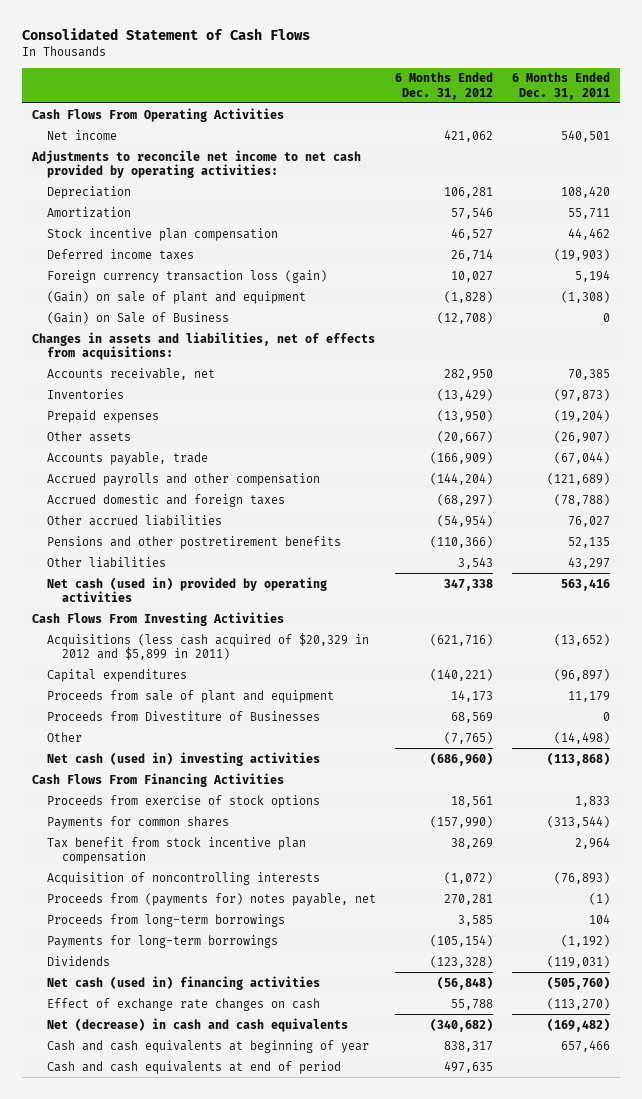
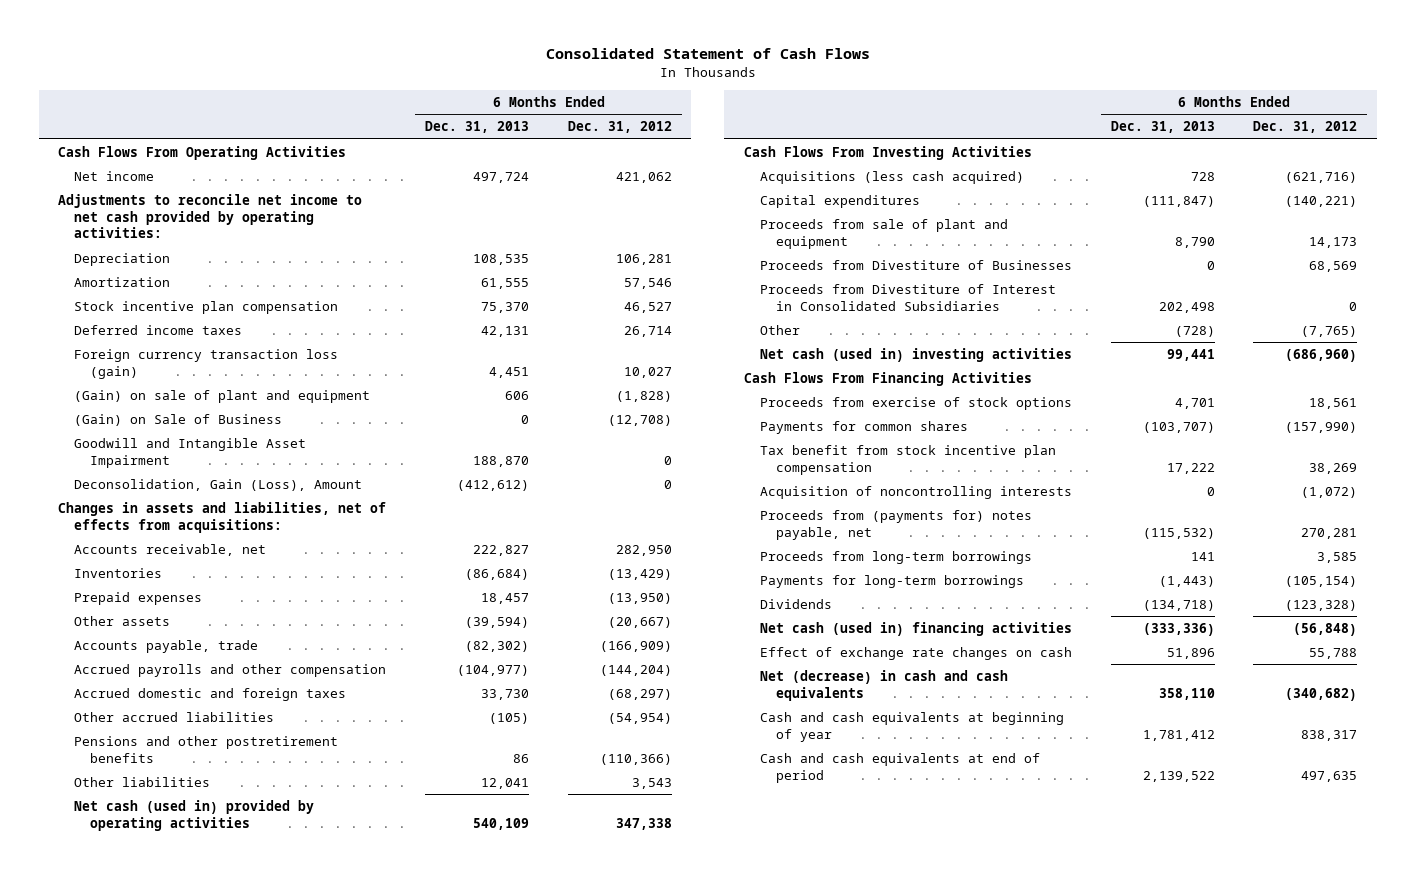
- | 6 Months Ended Dec. 31, 2012 | 6 Months Ended Dec. 31, 2011
+ | 6 Months Ended Dec. 31, 2013 | 6 Months Ended Dec. 31, 2012
+ Goodwill and Intangible Asset Impairment | 188,870 | 0
+ Deconsolidation, Gain (Loss), Amount | (412,612) | 0
- Acquisitions (less cash acquired of $20,329 in 2012 and $5,899 in 2011) | (621,716) | (13,652)
+ Acquisitions (less cash acquired) | 728 | (621,716)
+ Proceeds from Divestiture of Interest in Consolidated Subsidiaries | 202,498 | 0

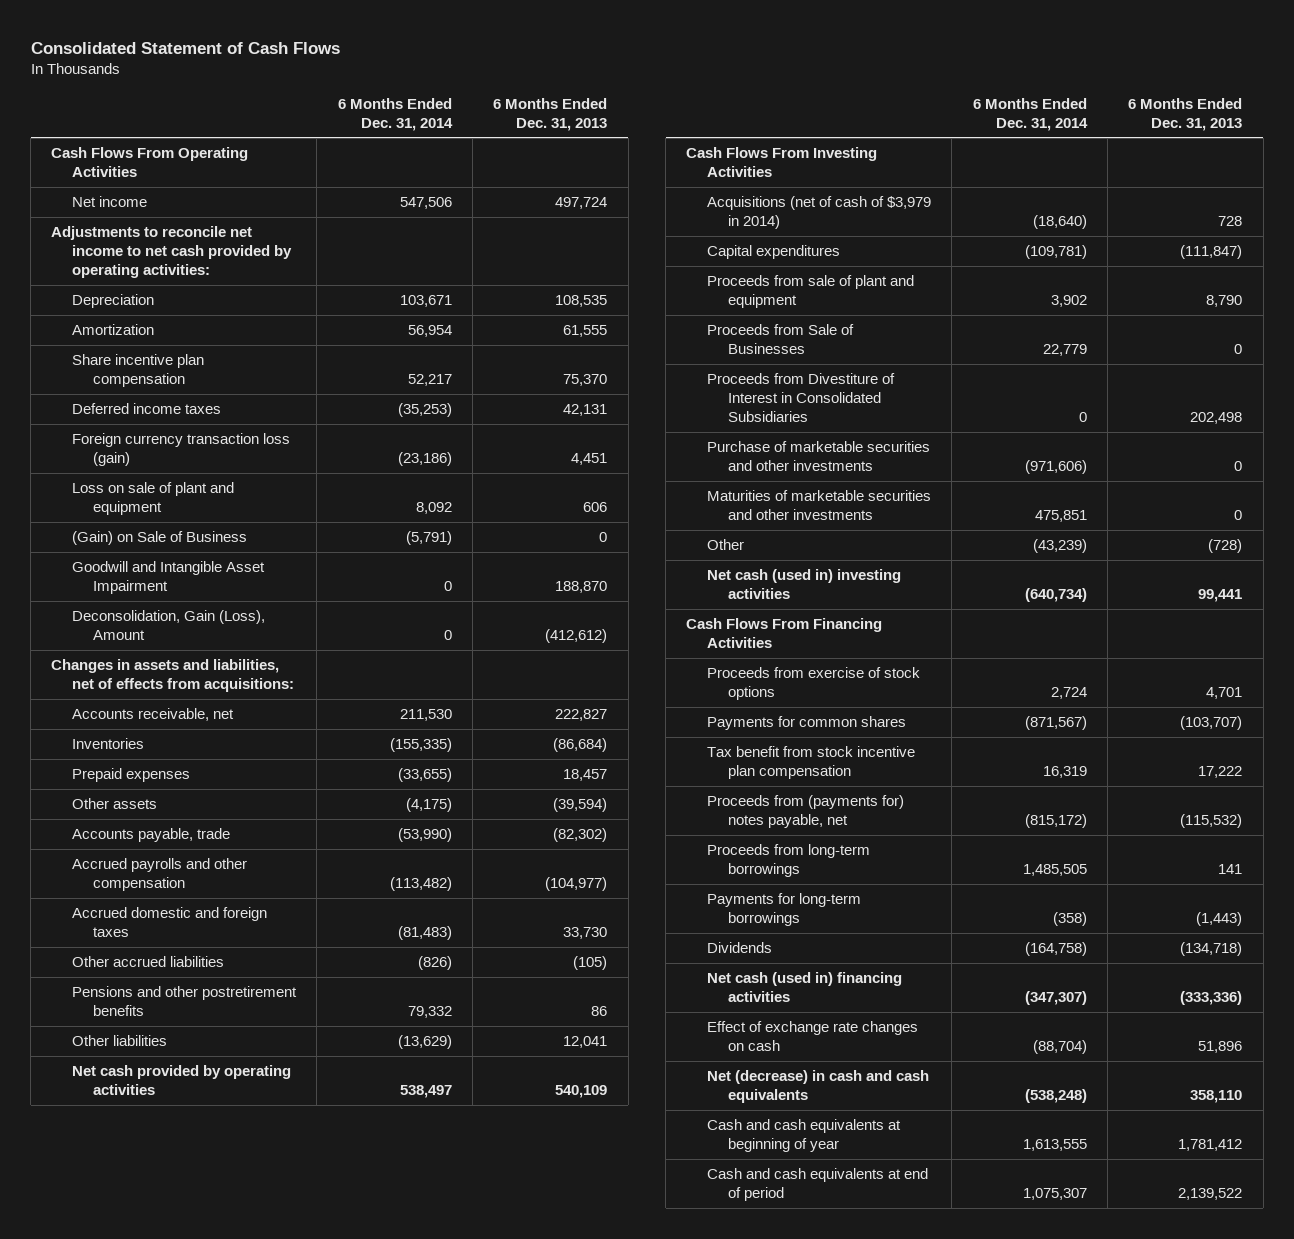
- | 6 Months Ended Dec. 31, 2013 | 6 Months Ended Dec. 31, 2012
+ | 6 Months Ended Dec. 31, 2014 | 6 Months Ended Dec. 31, 2013
- Stock incentive plan compensation | 75,370 | 46,527
+ Share incentive plan compensation | 52,217 | 75,370
- (Gain) on sale of plant and equipment | 606 | (1,828)
+ Loss on sale of plant and equipment | 8,092 | 606
- Net cash (used in) provided by operating activities | 540,109 | 347,338
+ Net cash provided by operating activities | 538,497 | 540,109
- Acquisitions (less cash acquired) | 728 | (621,716)
+ Acquisitions (net of cash of $3,979 in 2014) | (18,640) | 728
- Proceeds from Divestiture of Businesses | 0 | 68,569
+ Proceeds from Sale of Businesses | 22,779 | 0
+ Purchase of marketable securities and other investments | (971,606) | 0
+ Maturities of marketable securities and other investments | 475,851 | 0
- Acquisition of noncontrolling interests | 0 | (1,072)

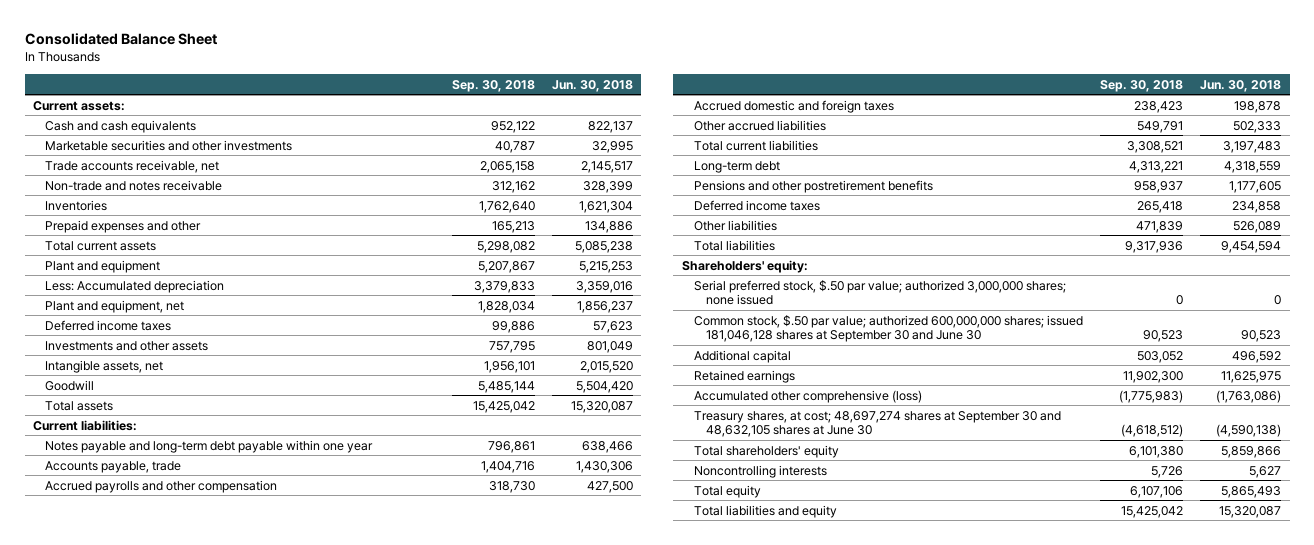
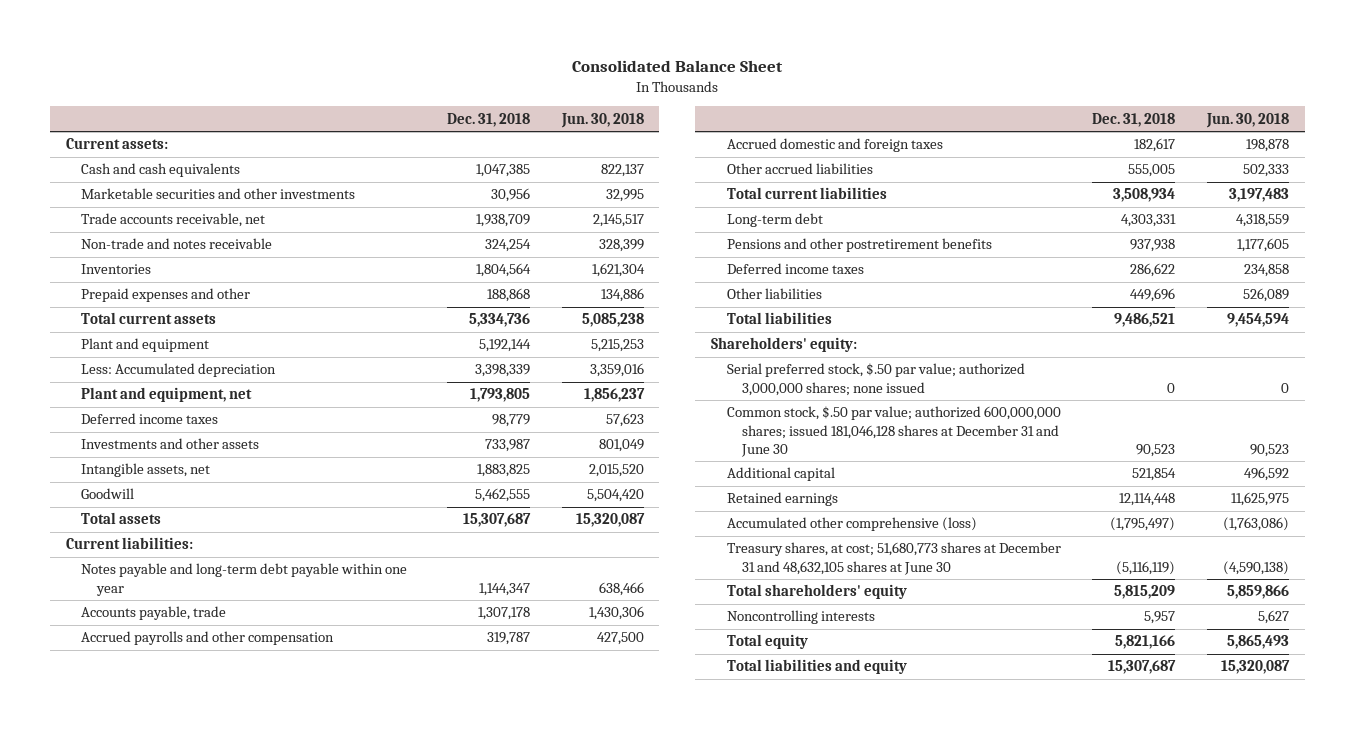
- | Sep. 30, 2018 | Jun. 30, 2018
+ | Dec. 31, 2018 | Jun. 30, 2018
- Common stock, $.50 par value; authorized 600,000,000 shares; issued 181,046,128 shares at September 30 and June 30 | 90,523 | 90,523
+ Common stock, $.50 par value; authorized 600,000,000 shares; issued 181,046,128 shares at December 31 and June 30 | 90,523 | 90,523
- Treasury shares, at cost; 48,697,274 shares at September 30 and 48,632,105 shares at June 30 | (4,618,512) | (4,590,138)
+ Treasury shares, at cost; 51,680,773 shares at December 31 and 48,632,105 shares at June 30 | (5,116,119) | (4,590,138)

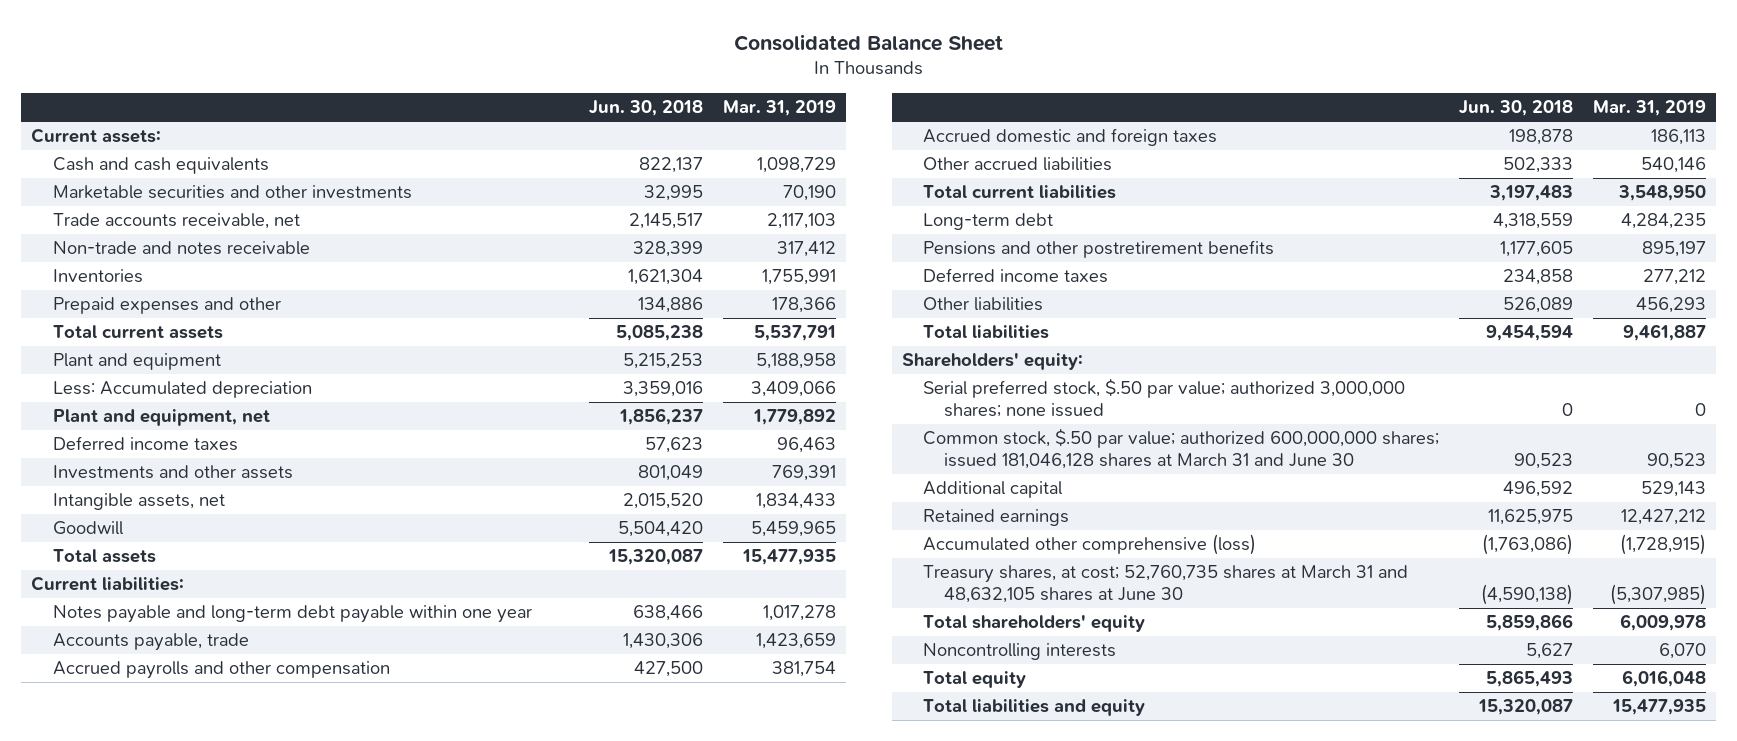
- | Dec. 31, 2018 | Jun. 30, 2018
+ | Jun. 30, 2018 | Mar. 31, 2019
- Common stock, $.50 par value; authorized 600,000,000 shares; issued 181,046,128 shares at December 31 and June 30 | 90,523 | 90,523
+ Common stock, $.50 par value; authorized 600,000,000 shares; issued 181,046,128 shares at March 31 and June 30 | 90,523 | 90,523
- Treasury shares, at cost; 51,680,773 shares at December 31 and 48,632,105 shares at June 30 | (5,116,119) | (4,590,138)
+ Treasury shares, at cost; 52,760,735 shares at March 31 and 48,632,105 shares at June 30 | (4,590,138) | (5,307,985)

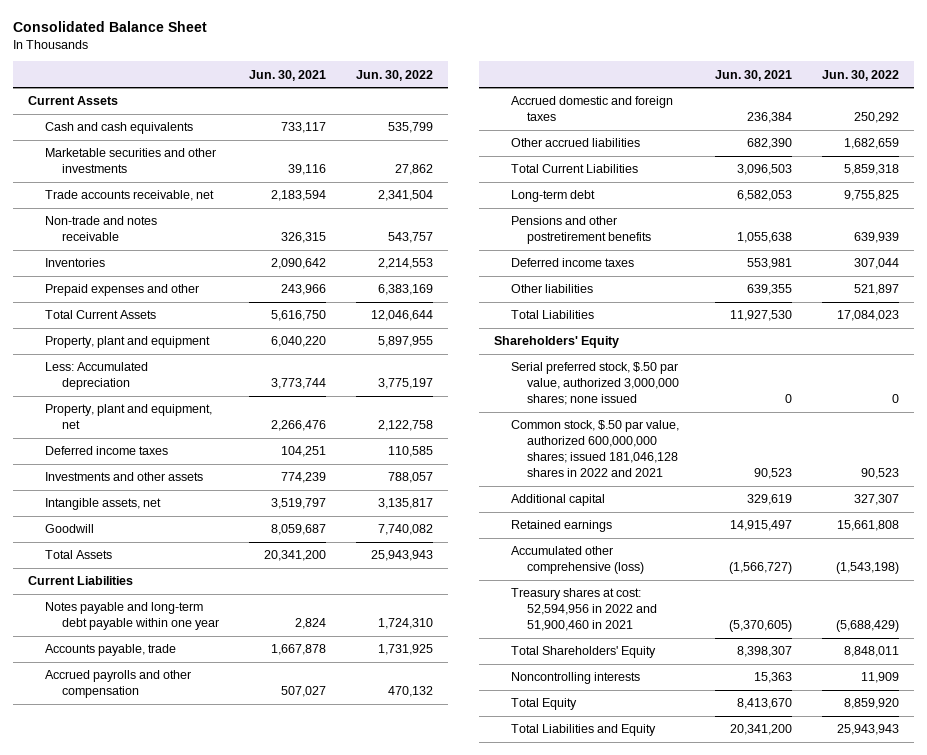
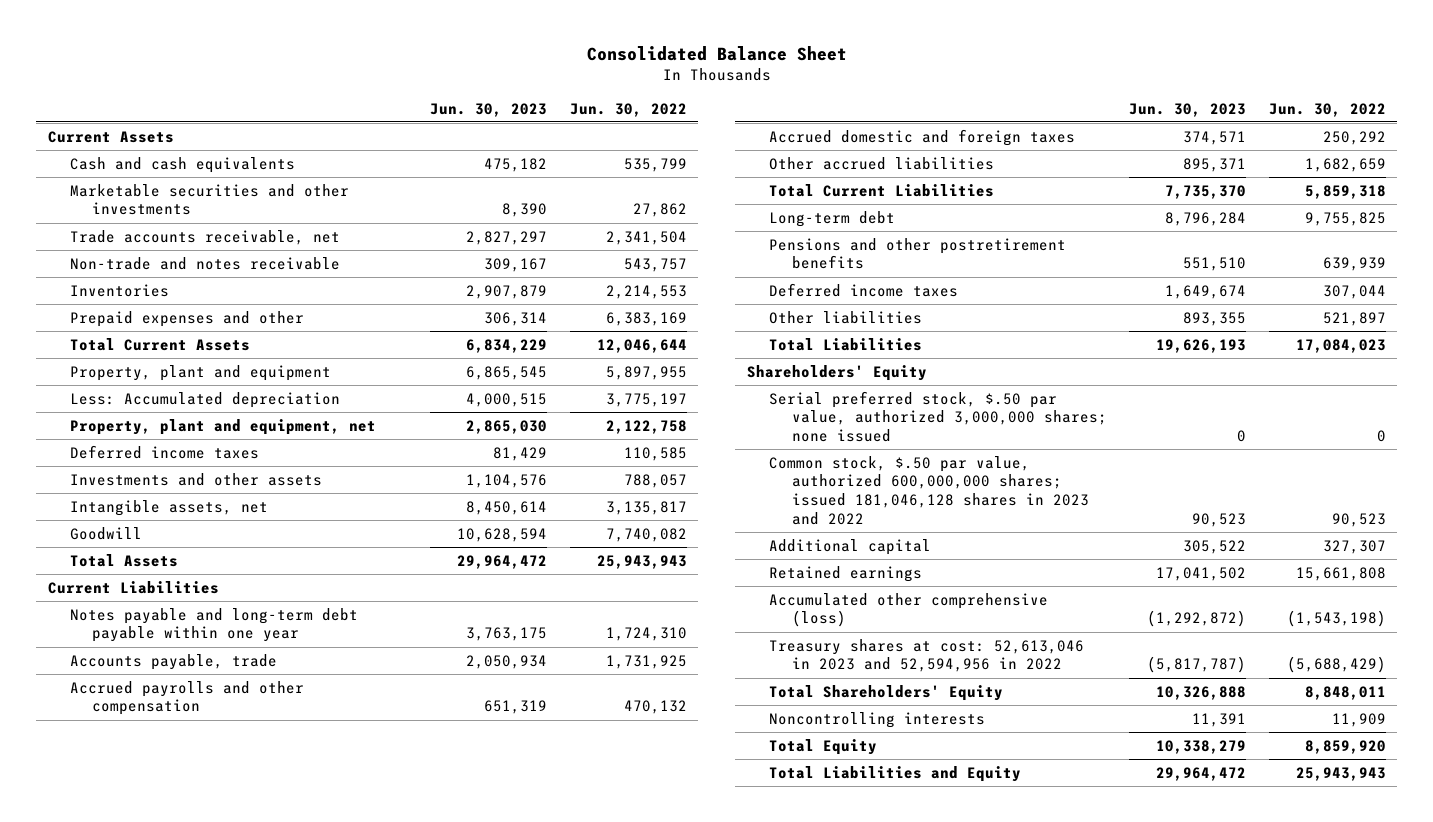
- | Jun. 30, 2021 | Jun. 30, 2022
+ | Jun. 30, 2023 | Jun. 30, 2022
- Common stock, $.50 par value, authorized 600,000,000 shares; issued 181,046,128 shares in 2022 and 2021 | 90,523 | 90,523
+ Common stock, $.50 par value, authorized 600,000,000 shares; issued 181,046,128 shares in 2023 and 2022 | 90,523 | 90,523
- Treasury shares at cost: 52,594,956 in 2022 and 51,900,460 in 2021 | (5,370,605) | (5,688,429)
+ Treasury shares at cost: 52,613,046 in 2023 and 52,594,956 in 2022 | (5,817,787) | (5,688,429)

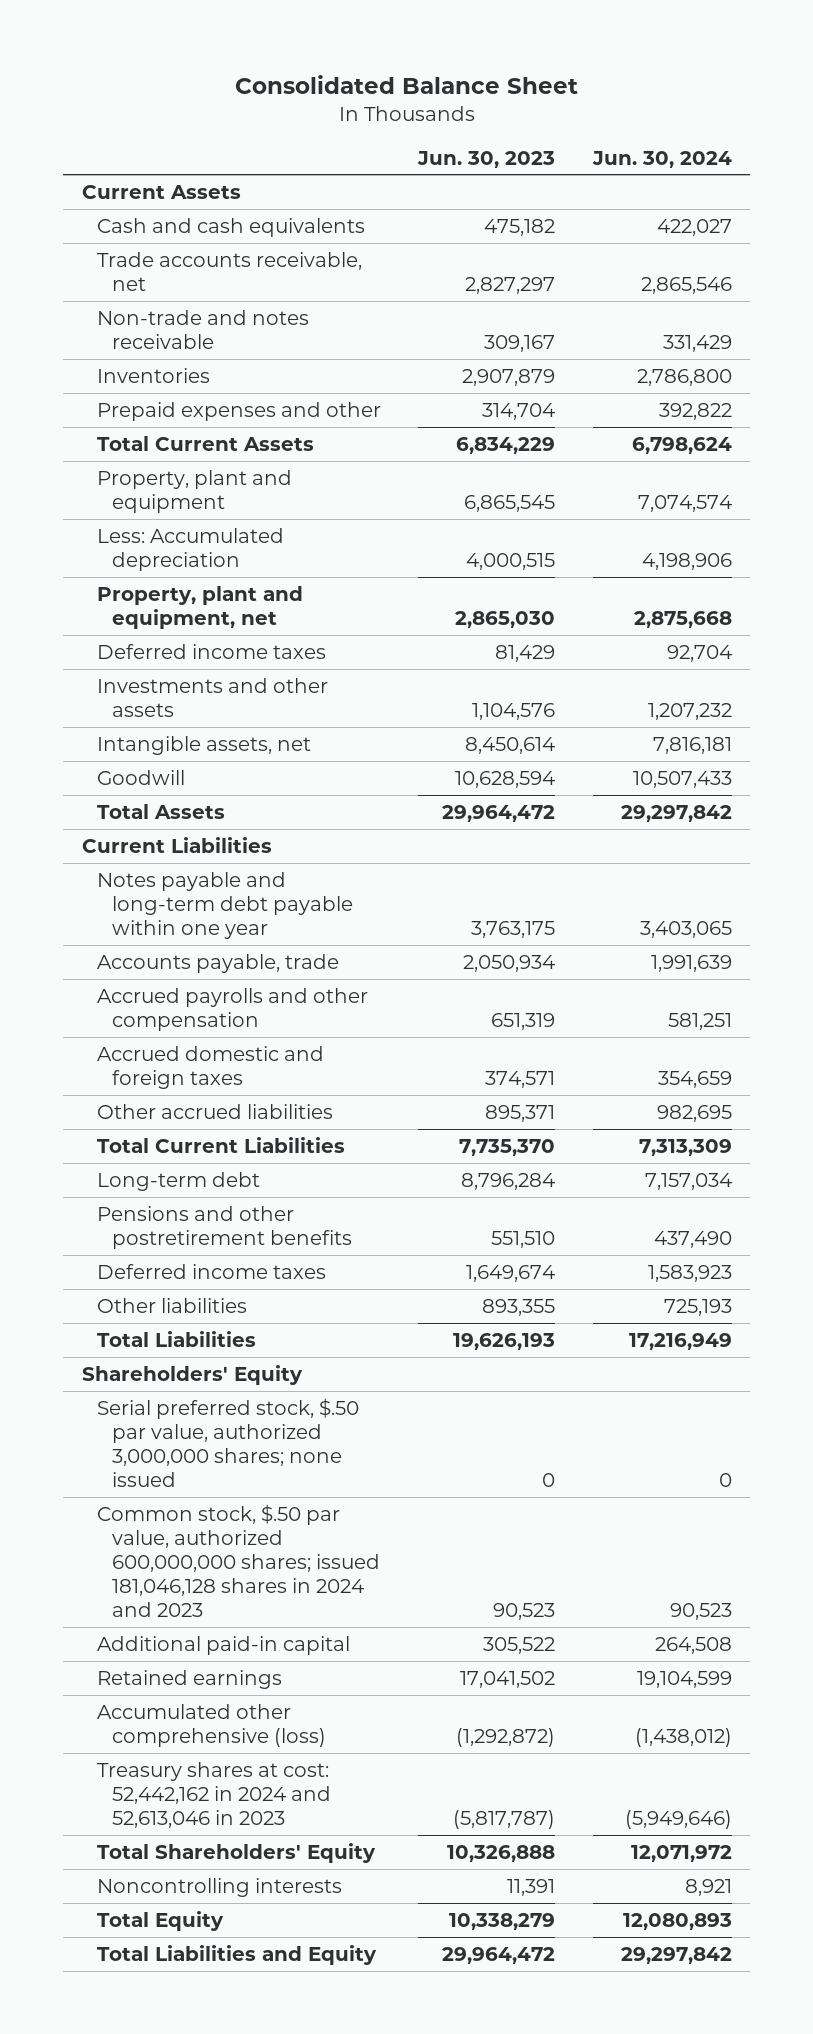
- | Jun. 30, 2023 | Jun. 30, 2022
+ | Jun. 30, 2023 | Jun. 30, 2024
- Marketable securities and other investments | 8,390 | 27,862
- Prepaid expenses and other | 306,314 | 6,383,169
+ Prepaid expenses and other | 314,704 | 392,822
- Common stock, $.50 par value, authorized 600,000,000 shares; issued 181,046,128 shares in 2023 and 2022 | 90,523 | 90,523
- Additional capital | 305,522 | 327,307
+ Common stock, $.50 par value, authorized 600,000,000 shares; issued 181,046,128 shares in 2024 and 2023 | 90,523 | 90,523
+ Additional paid-in capital | 305,522 | 264,508
- Treasury shares at cost: 52,613,046 in 2023 and 52,594,956 in 2022 | (5,817,787) | (5,688,429)
+ Treasury shares at cost: 52,442,162 in 2024 and 52,613,046 in 2023 | (5,817,787) | (5,949,646)

